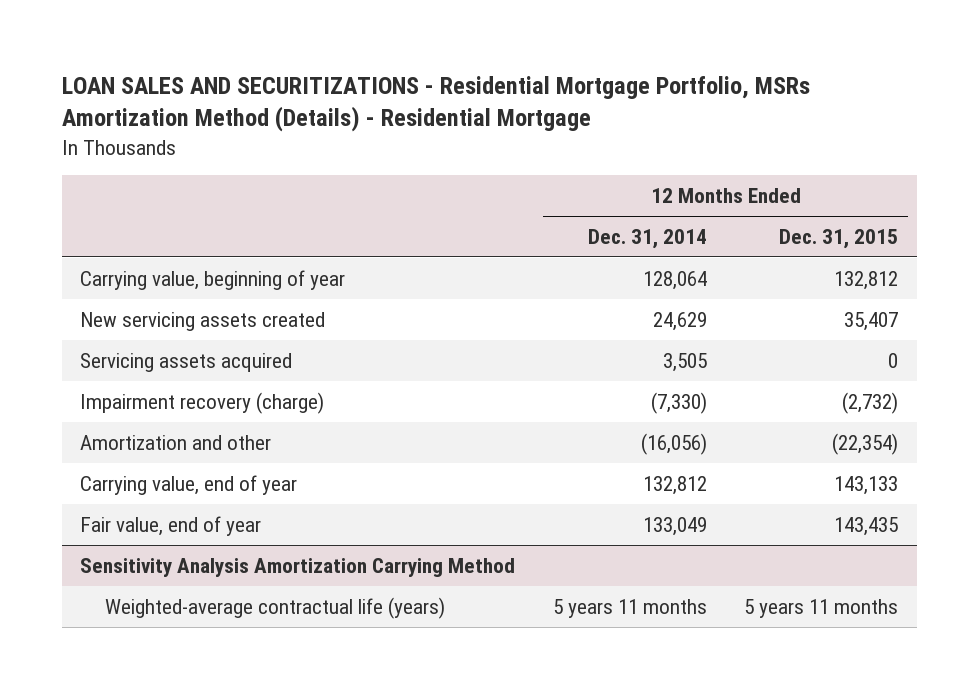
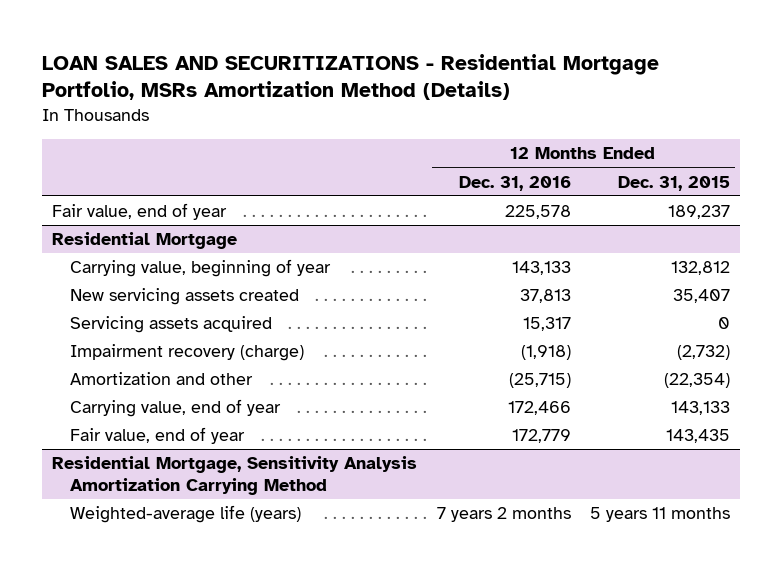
- LOAN SALES AND SECURITIZATIONS - Residential Mortgage Portfolio, MSRs Amortization Method (Details) - Residential Mortgage
+ LOAN SALES AND SECURITIZATIONS - Residential Mortgage Portfolio, MSRs Amortization Method (Details)
- | 12 Months Ended Dec. 31, 2014 | 12 Months Ended Dec. 31, 2015
+ | 12 Months Ended Dec. 31, 2016 | 12 Months Ended Dec. 31, 2015
+ Fair value, end of year | 225,578 | 189,237
+ Residential Mortgage
- Sensitivity Analysis Amortization Carrying Method
- Weighted-average contractual life (years) | 5 years 11 months | 5 years 11 months
+ Residential Mortgage, Sensitivity Analysis Amortization Carrying Method
+ Weighted-average life (years) | 7 years 2 months | 5 years 11 months

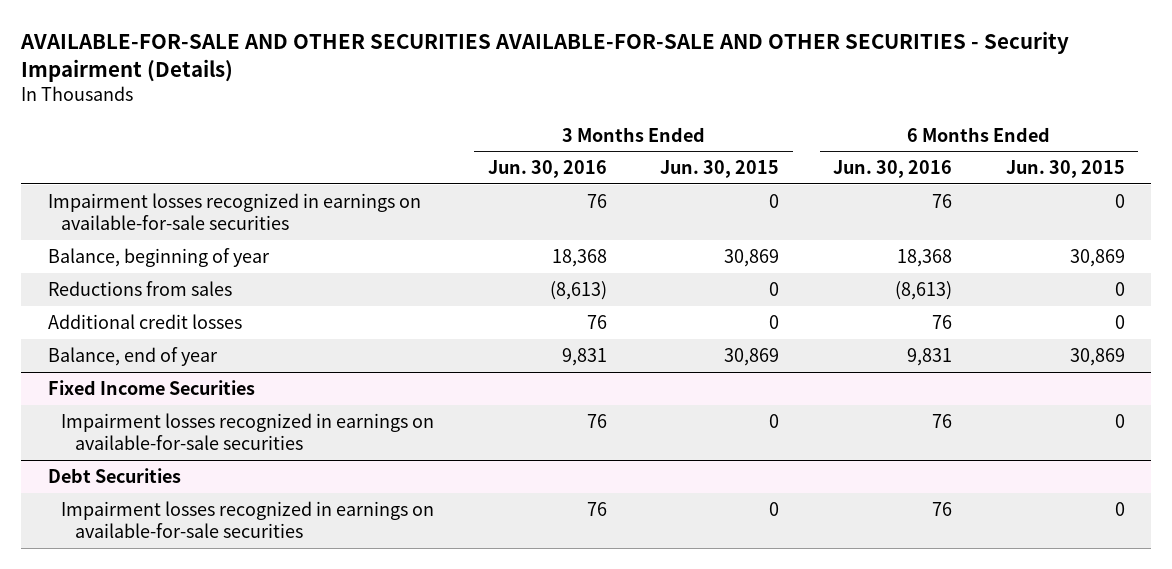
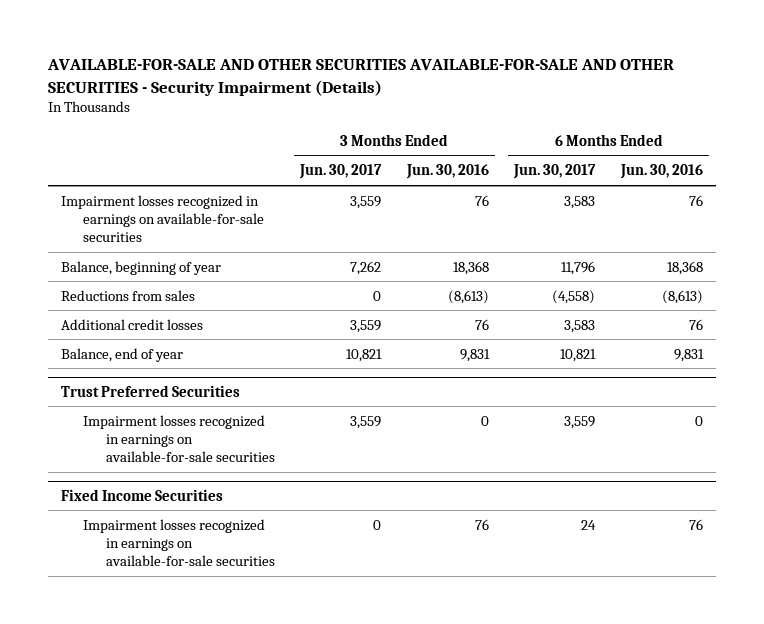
- | 3 Months Ended Jun. 30, 2016 | 3 Months Ended Jun. 30, 2015 | 6 Months Ended Jun. 30, 2016 | 6 Months Ended Jun. 30, 2015
+ | 3 Months Ended Jun. 30, 2017 | 3 Months Ended Jun. 30, 2016 | 6 Months Ended Jun. 30, 2017 | 6 Months Ended Jun. 30, 2016
+ Trust Preferred Securities
+ Impairment losses recognized in earnings on available-for-sale securities | 3,559 | 0 | 3,559 | 0
- Debt Securities
- Impairment losses recognized in earnings on available-for-sale securities | 76 | 0 | 76 | 0

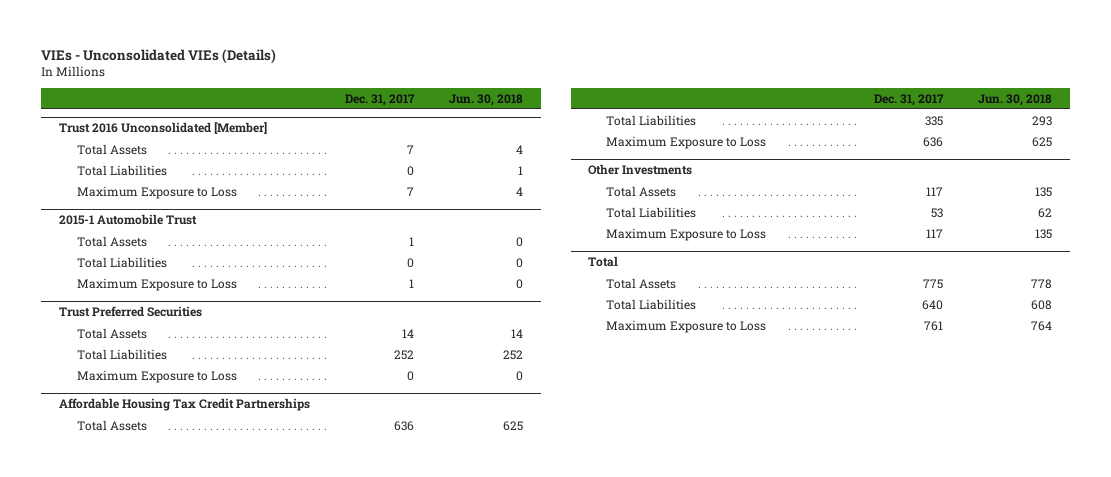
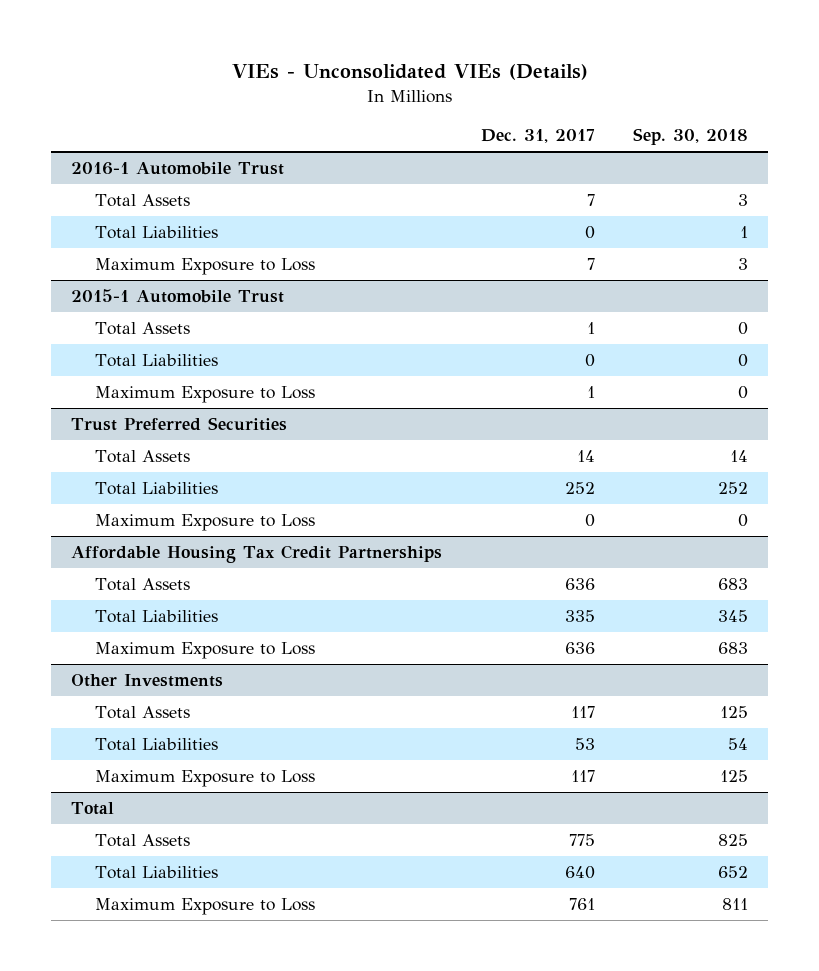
- | Dec. 31, 2017 | Jun. 30, 2018
+ | Dec. 31, 2017 | Sep. 30, 2018
- Trust 2016 Unconsolidated [Member]
+ 2016-1 Automobile Trust

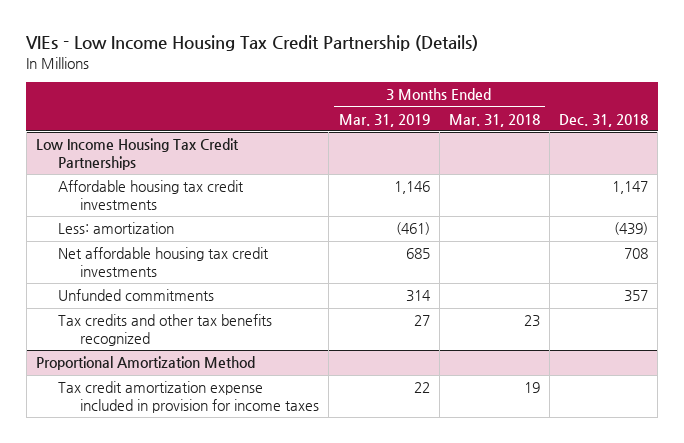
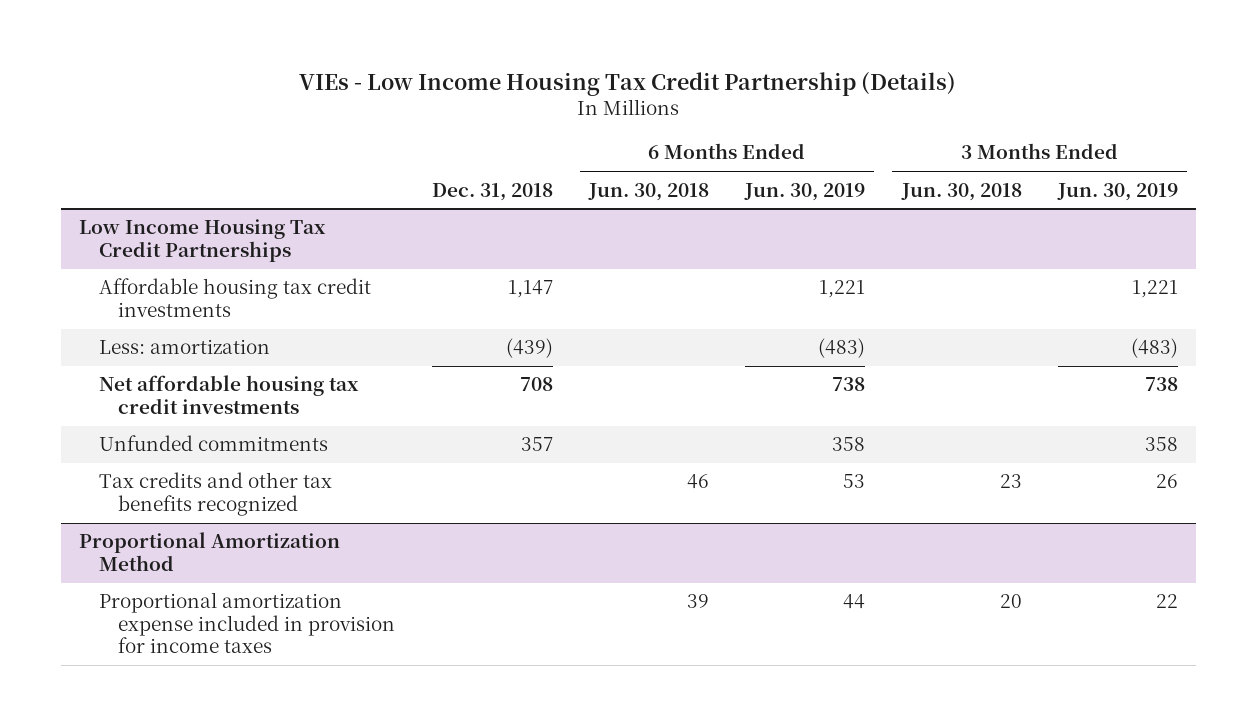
- | 3 Months Ended Mar. 31, 2019 | 3 Months Ended Mar. 31, 2018 | Dec. 31, 2018
+ | Dec. 31, 2018 | 6 Months Ended Jun. 30, 2018 | 6 Months Ended Jun. 30, 2019 | 3 Months Ended Jun. 30, 2018 | 3 Months Ended Jun. 30, 2019
@ Proportional Amortization Method
- Tax credit amortization expense included in provision for income taxes | 22 | 19 |
+ Proportional amortization expense included in provision for income taxes | | 39 | 44 | 20 | 22

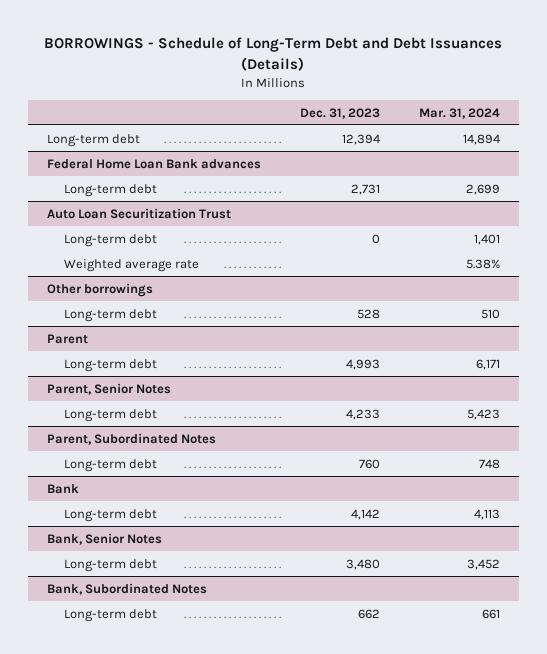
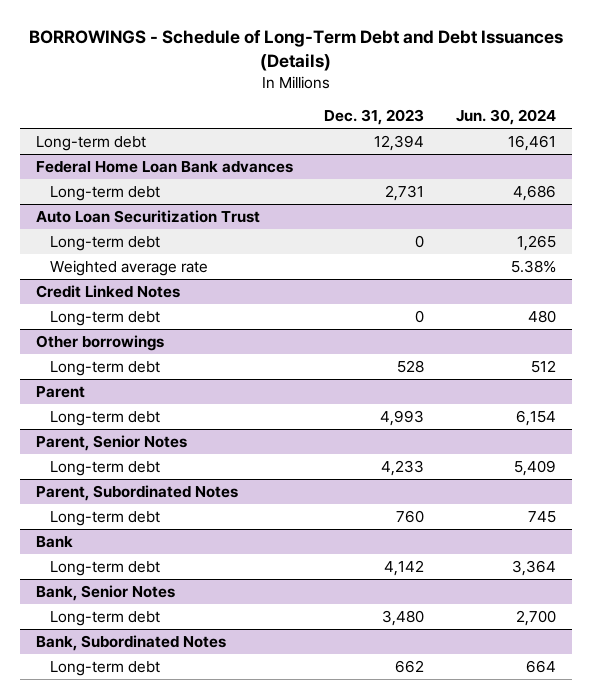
- | Dec. 31, 2023 | Mar. 31, 2024
+ | Dec. 31, 2023 | Jun. 30, 2024
+ Credit Linked Notes
+ Long-term debt | 0 | 480

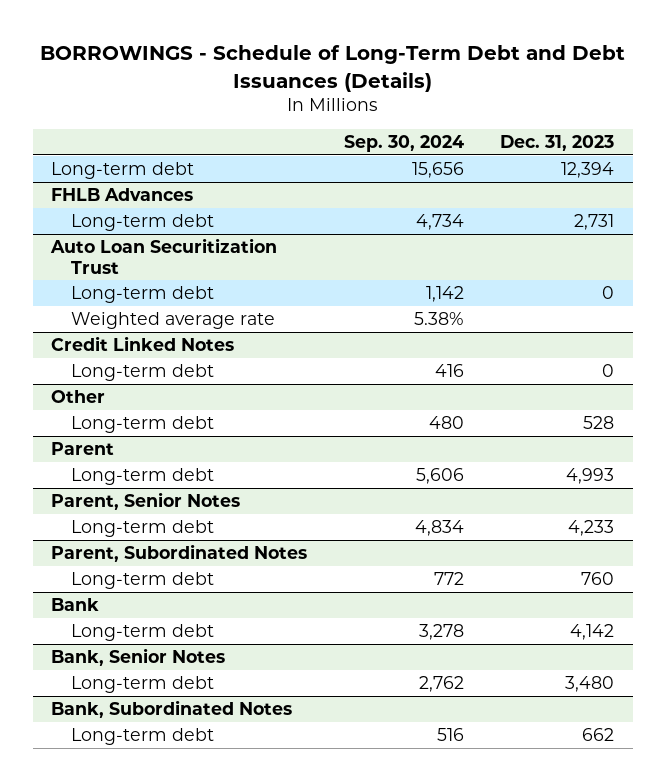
- | Dec. 31, 2023 | Jun. 30, 2024
+ | Sep. 30, 2024 | Dec. 31, 2023
- Federal Home Loan Bank advances
+ FHLB Advances
- Other borrowings
+ Other

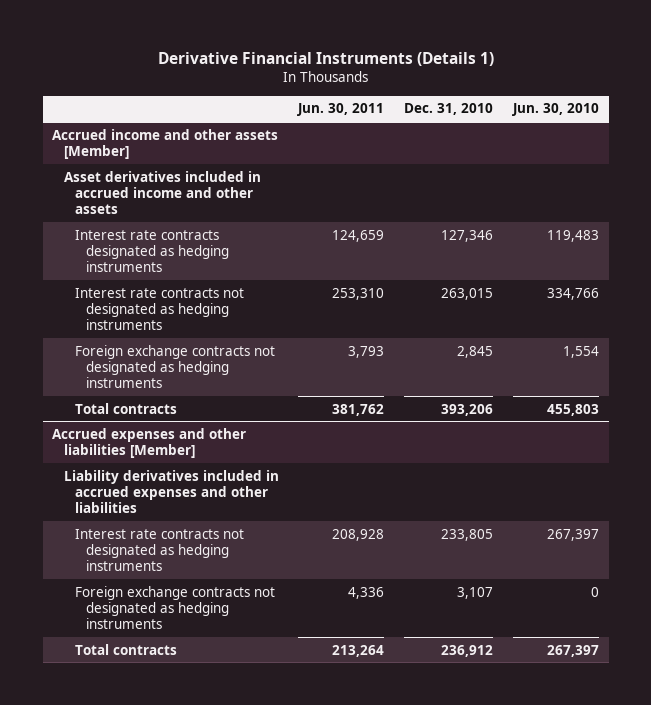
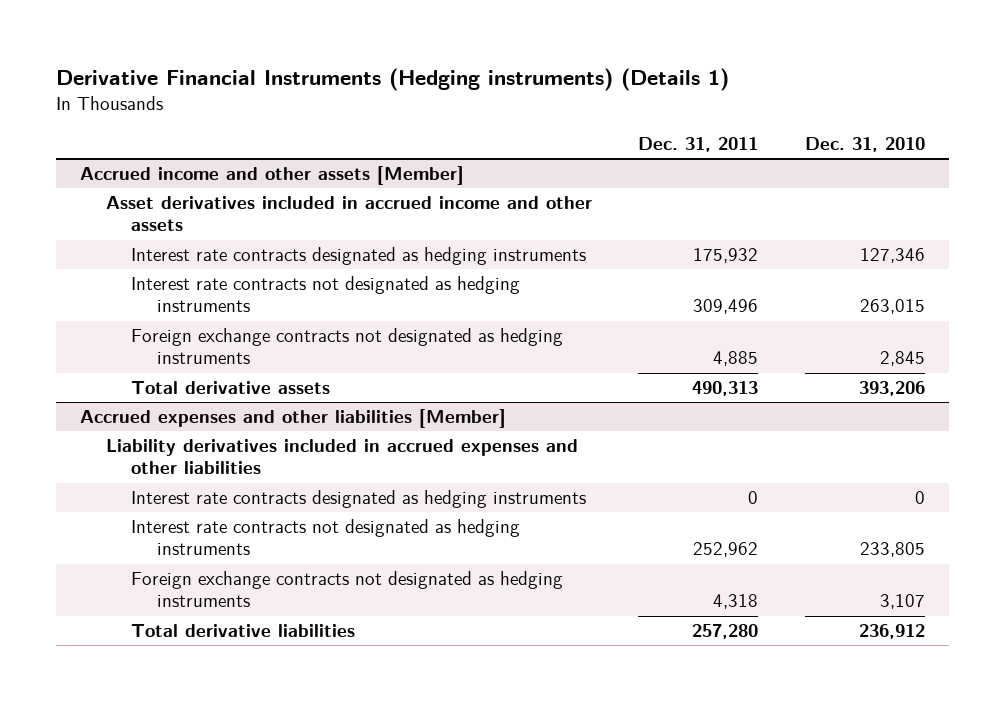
- Derivative Financial Instruments (Details 1)
+ Derivative Financial Instruments (Hedging instruments) (Details 1)
- | Jun. 30, 2011 | Dec. 31, 2010 | Jun. 30, 2010
+ | Dec. 31, 2011 | Dec. 31, 2010
@ Accrued income and other assets [Member]
- Total contracts | 381,762 | 393,206 | 455,803
+ Total derivative assets | 490,313 | 393,206
@ Accrued expenses and other liabilities [Member]
+ Interest rate contracts designated as hedging instruments | 0 | 0
- Total contracts | 213,264 | 236,912 | 267,397
+ Total derivative liabilities | 257,280 | 236,912

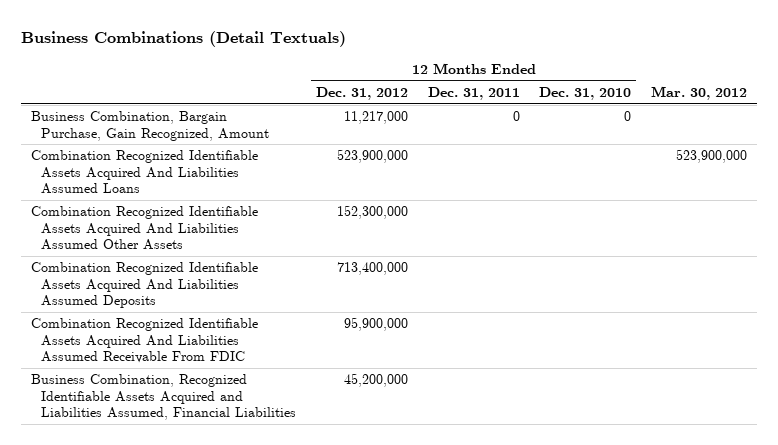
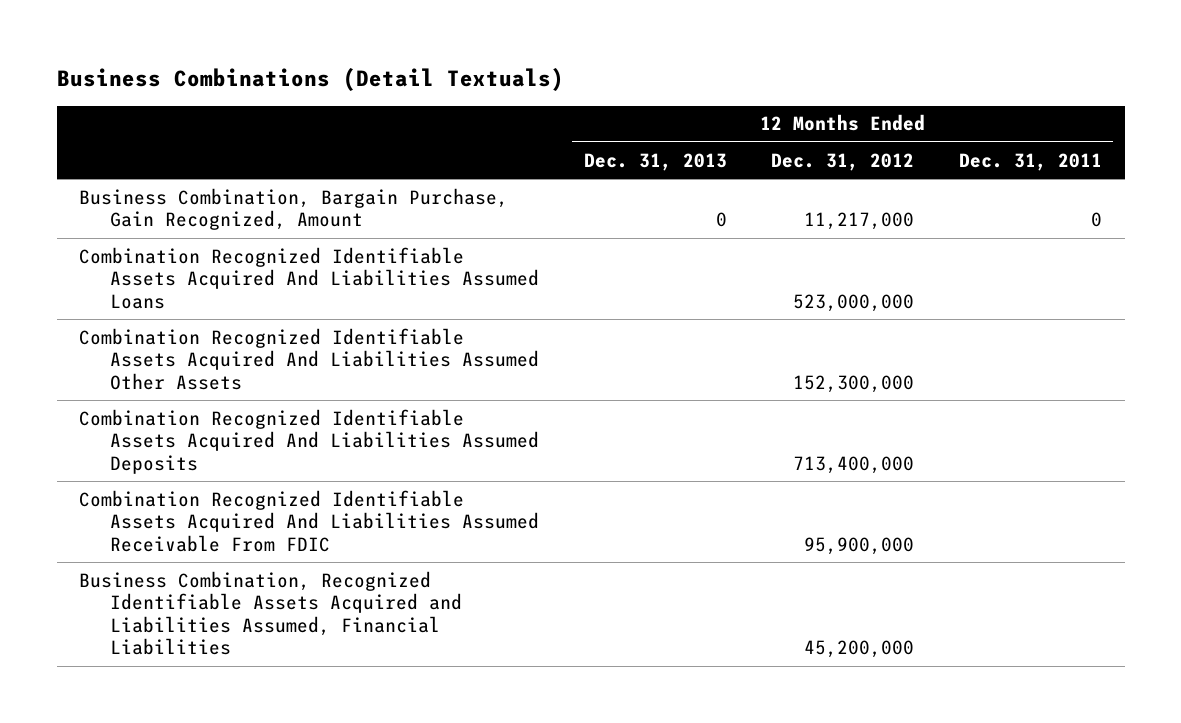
- | 12 Months Ended Dec. 31, 2012 | 12 Months Ended Dec. 31, 2011 | 12 Months Ended Dec. 31, 2010 | Mar. 30, 2012
+ | 12 Months Ended Dec. 31, 2013 | 12 Months Ended Dec. 31, 2012 | 12 Months Ended Dec. 31, 2011
- Combination Recognized Identifiable Assets Acquired And Liabilities Assumed Loans | 523,900,000 | | | 523,900,000
+ Combination Recognized Identifiable Assets Acquired And Liabilities Assumed Loans | | 523,000,000 |

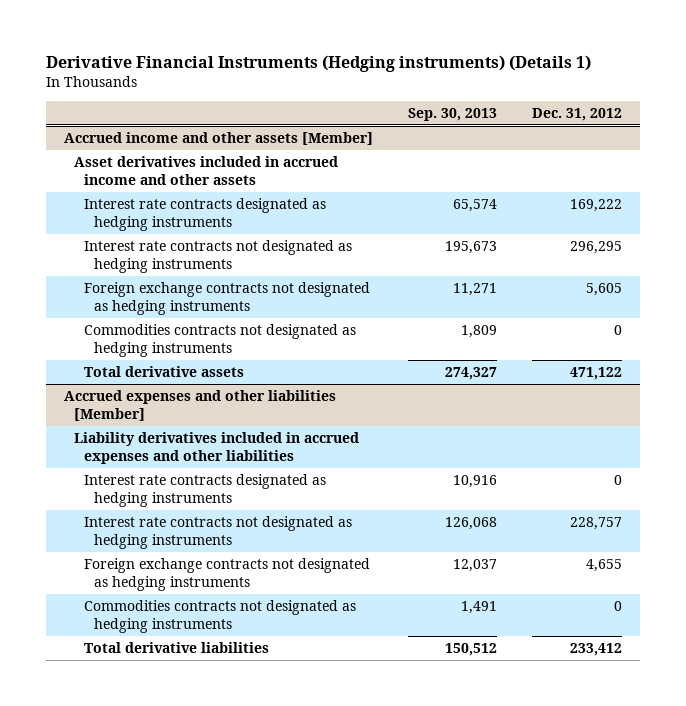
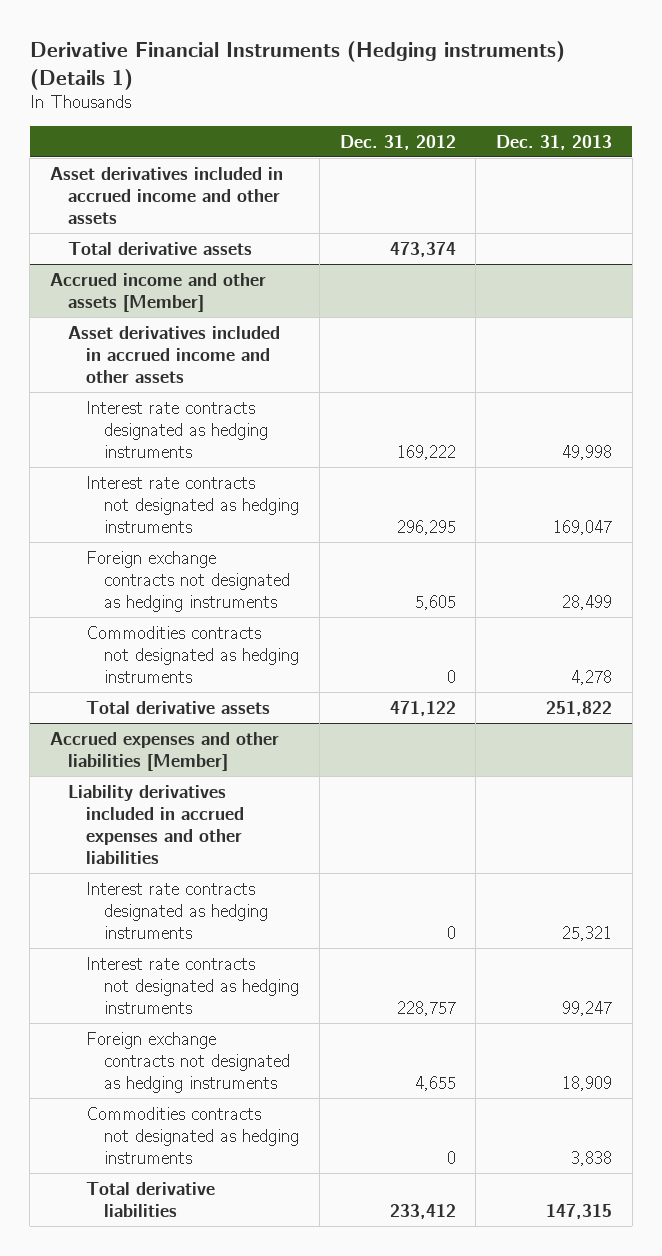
- | Sep. 30, 2013 | Dec. 31, 2012
+ | Dec. 31, 2012 | Dec. 31, 2013
+ Asset derivatives included in accrued income and other assets
+ Total derivative assets | 473,374 |

